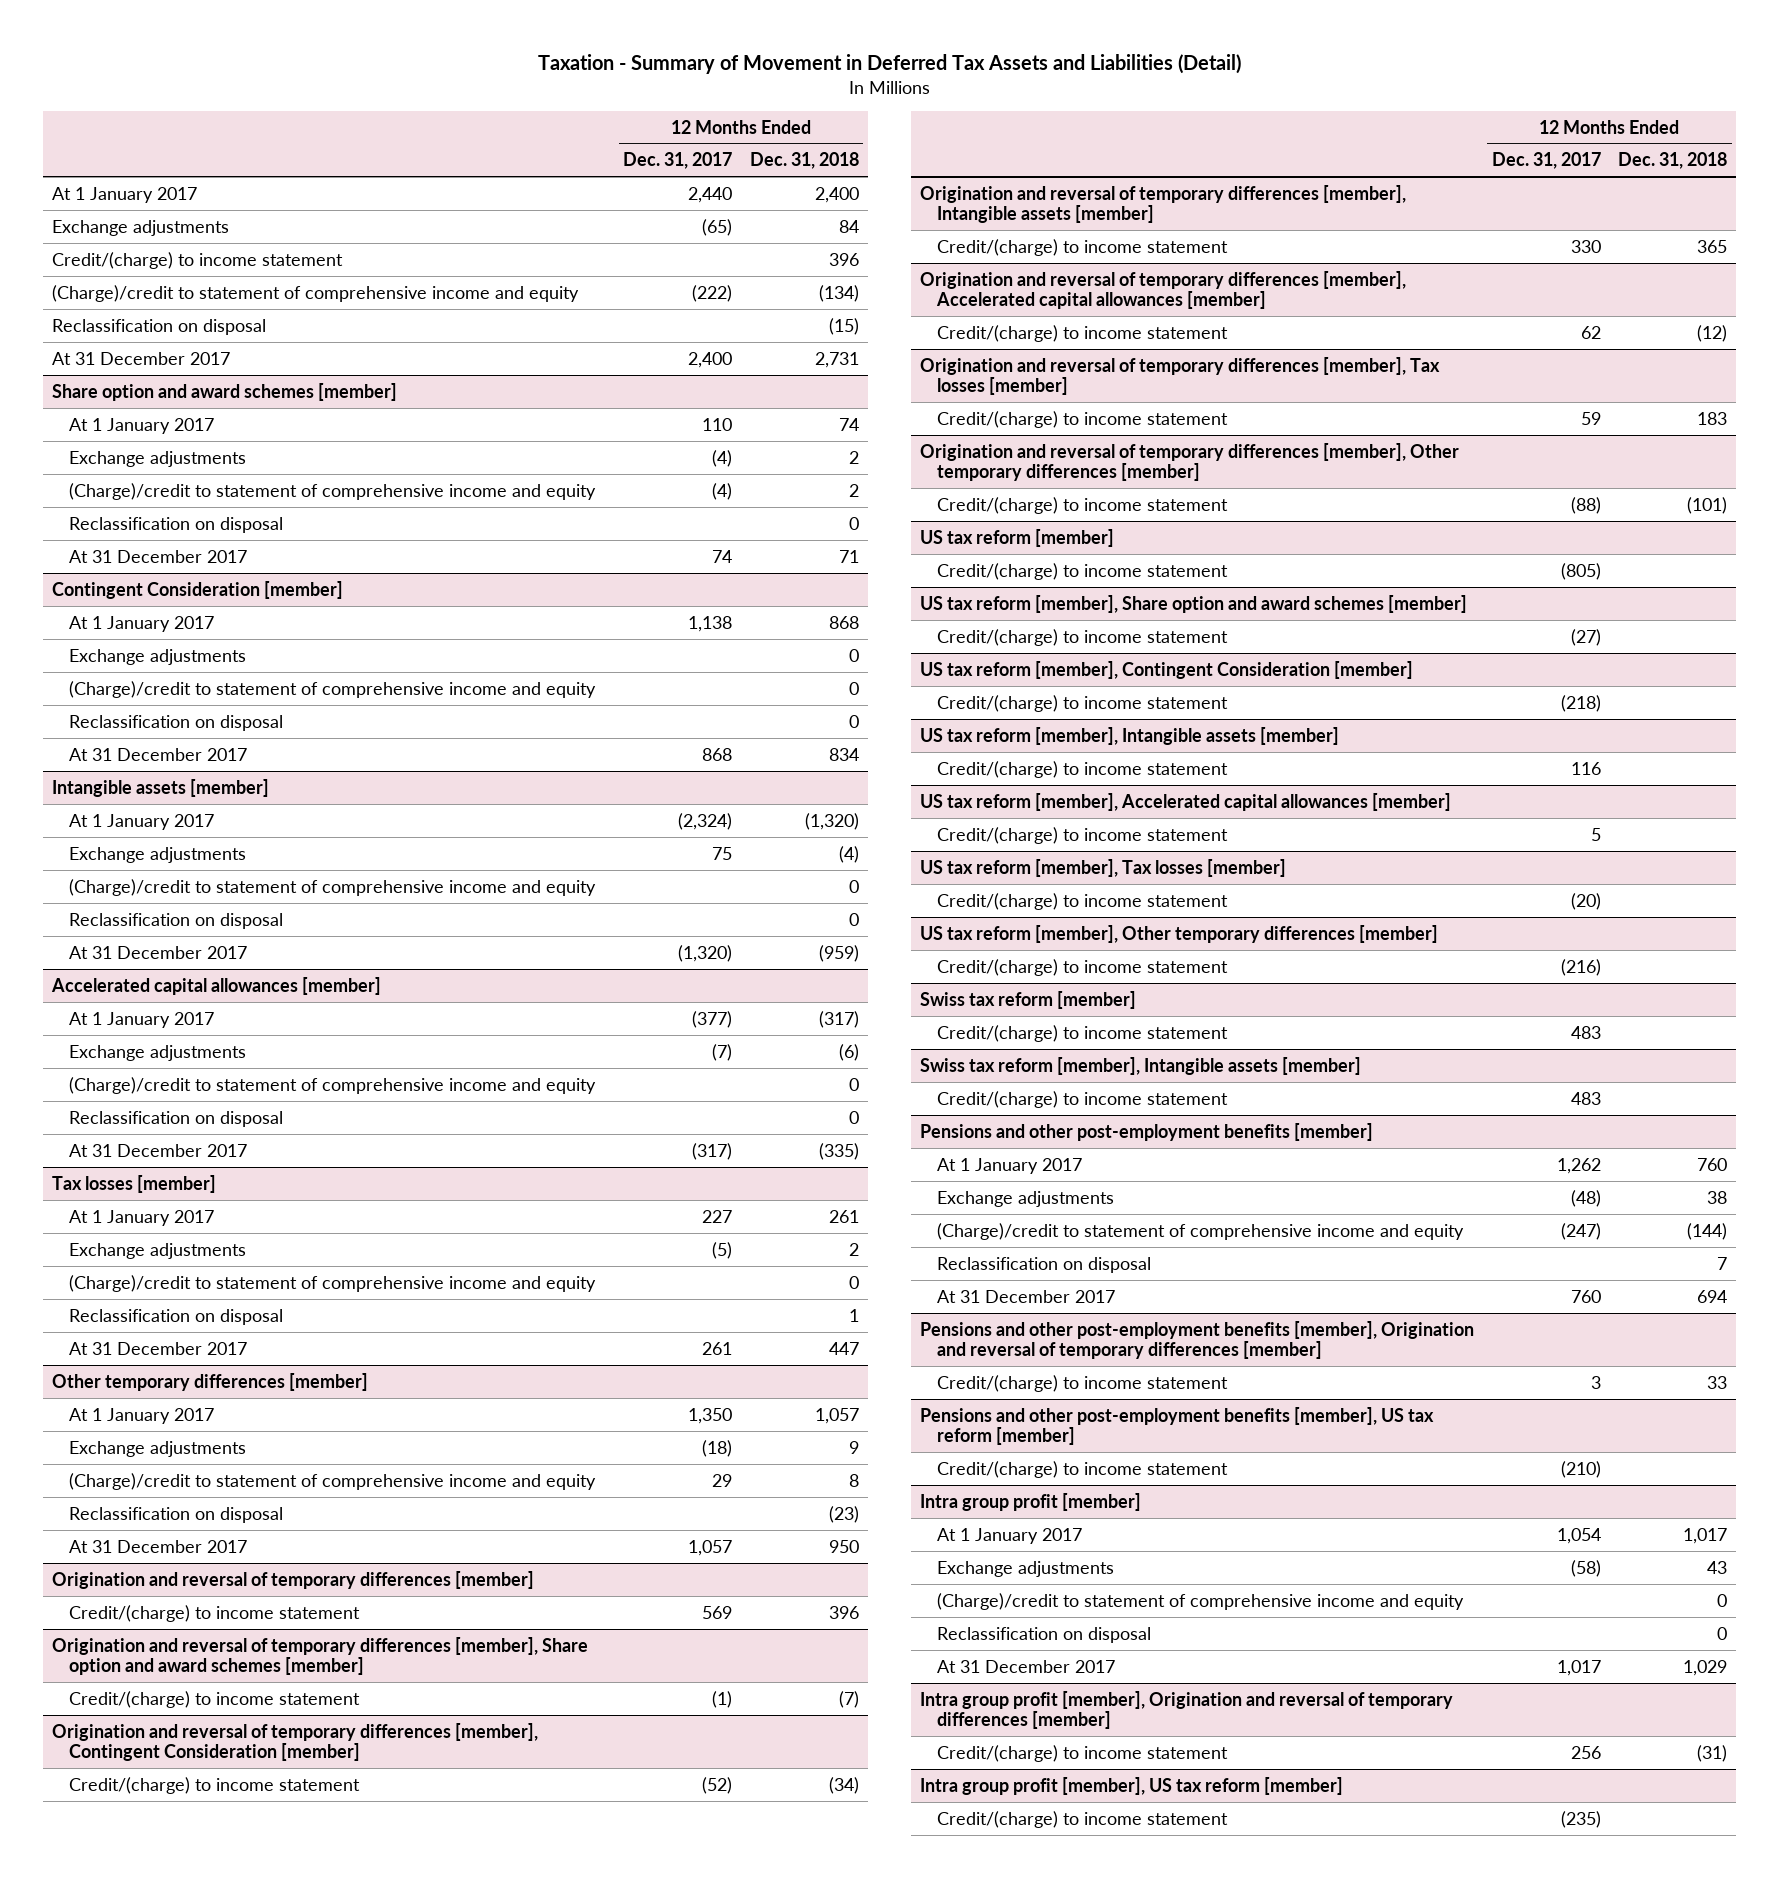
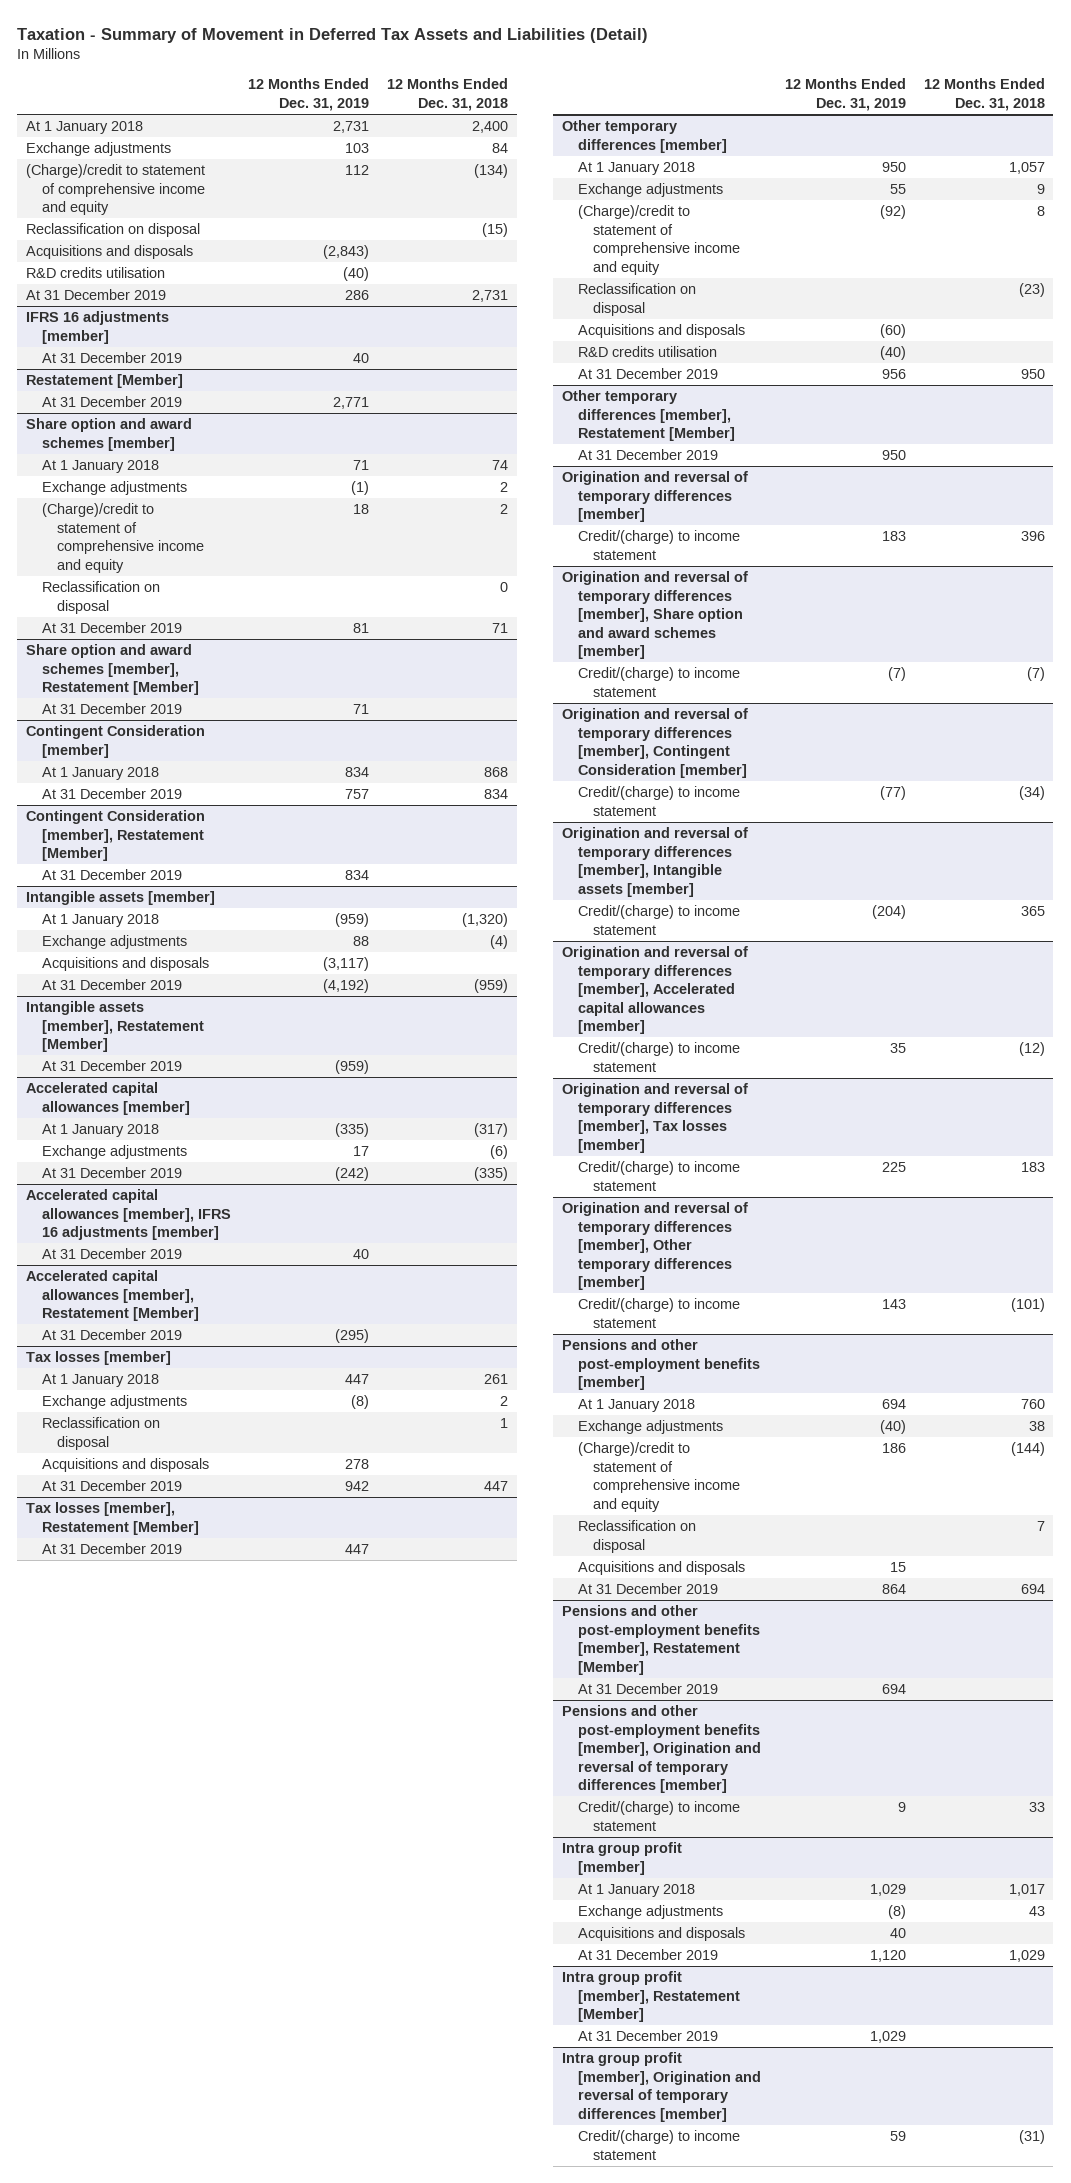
- | 12 Months Ended Dec. 31, 2017 | 12 Months Ended Dec. 31, 2018
+ | 12 Months Ended Dec. 31, 2019 | 12 Months Ended Dec. 31, 2018
- At 1 January 2017 | 2,440 | 2,400
+ At 1 January 2018 | 2,731 | 2,400
- Credit/(charge) to income statement | | 396
- At 31 December 2017 | 2,400 | 2,731
+ Acquisitions and disposals | (2,843) |
+ R&D credits utilisation | (40) |
+ At 31 December 2019 | 286 | 2,731
+ IFRS 16 adjustments [member]
+ At 31 December 2019 | 40 |
+ Restatement [Member]
+ At 31 December 2019 | 2,771 |
@ Share option and award schemes [member]
- At 1 January 2017 | 110 | 74
+ At 1 January 2018 | 71 | 74
- At 31 December 2017 | 74 | 71
+ At 31 December 2019 | 81 | 71
+ Share option and award schemes [member], Restatement [Member]
+ At 31 December 2019 | 71 |
@ Contingent Consideration [member]
- At 1 January 2017 | 1,138 | 868
- Exchange adjustments | | 0
- (Charge)/credit to statement of comprehensive income and equity | | 0
- Reclassification on disposal | | 0
- At 31 December 2017 | 868 | 834
+ At 1 January 2018 | 834 | 868
+ At 31 December 2019 | 757 | 834
+ Contingent Consideration [member], Restatement [Member]
+ At 31 December 2019 | 834 |
@ Intangible assets [member]
- At 1 January 2017 | (2,324) | (1,320)
+ At 1 January 2018 | (959) | (1,320)
- (Charge)/credit to statement of comprehensive income and equity | | 0
- Reclassification on disposal | | 0
- At 31 December 2017 | (1,320) | (959)
+ Acquisitions and disposals | (3,117) |
+ At 31 December 2019 | (4,192) | (959)
+ Intangible assets [member], Restatement [Member]
+ At 31 December 2019 | (959) |
@ Accelerated capital allowances [member]
- At 1 January 2017 | (377) | (317)
+ At 1 January 2018 | (335) | (317)
- (Charge)/credit to statement of comprehensive income and equity | | 0
- Reclassification on disposal | | 0
- At 31 December 2017 | (317) | (335)
+ At 31 December 2019 | (242) | (335)
+ Accelerated capital allowances [member], IFRS 16 adjustments [member]
+ At 31 December 2019 | 40 |
+ Accelerated capital allowances [member], Restatement [Member]
+ At 31 December 2019 | (295) |
@ Tax losses [member]
- At 1 January 2017 | 227 | 261
+ At 1 January 2018 | 447 | 261
- (Charge)/credit to statement of comprehensive income and equity | | 0
- At 31 December 2017 | 261 | 447
+ Acquisitions and disposals | 278 |
+ At 31 December 2019 | 942 | 447
+ Tax losses [member], Restatement [Member]
+ At 31 December 2019 | 447 |
@ Other temporary differences [member]
- At 1 January 2017 | 1,350 | 1,057
+ At 1 January 2018 | 950 | 1,057
- At 31 December 2017 | 1,057 | 950
+ Acquisitions and disposals | (60) |
+ R&D credits utilisation | (40) |
+ At 31 December 2019 | 956 | 950
+ Other temporary differences [member], Restatement [Member]
+ At 31 December 2019 | 950 |
- US tax reform [member]
- Credit/(charge) to income statement | (805) |
- US tax reform [member], Share option and award schemes [member]
- Credit/(charge) to income statement | (27) |
- US tax reform [member], Contingent Consideration [member]
- Credit/(charge) to income statement | (218) |
- US tax reform [member], Intangible assets [member]
- Credit/(charge) to income statement | 116 |
- US tax reform [member], Accelerated capital allowances [member]
- Credit/(charge) to income statement | 5 |
- US tax reform [member], Tax losses [member]
- Credit/(charge) to income statement | (20) |
- US tax reform [member], Other temporary differences [member]
- Credit/(charge) to income statement | (216) |
- Swiss tax reform [member]
- Credit/(charge) to income statement | 483 |
- Swiss tax reform [member], Intangible assets [member]
- Credit/(charge) to income statement | 483 |
@ Pensions and other post-employment benefits [member]
- At 1 January 2017 | 1,262 | 760
+ At 1 January 2018 | 694 | 760
- At 31 December 2017 | 760 | 694
+ Acquisitions and disposals | 15 |
+ At 31 December 2019 | 864 | 694
+ Pensions and other post-employment benefits [member], Restatement [Member]
+ At 31 December 2019 | 694 |
- Pensions and other post-employment benefits [member], US tax reform [member]
- Credit/(charge) to income statement | (210) |
@ Intra group profit [member]
- At 1 January 2017 | 1,054 | 1,017
+ At 1 January 2018 | 1,029 | 1,017
- (Charge)/credit to statement of comprehensive income and equity | | 0
- Reclassification on disposal | | 0
- At 31 December 2017 | 1,017 | 1,029
+ Acquisitions and disposals | 40 |
+ At 31 December 2019 | 1,120 | 1,029
+ Intra group profit [member], Restatement [Member]
+ At 31 December 2019 | 1,029 |
- Intra group profit [member], US tax reform [member]
- Credit/(charge) to income statement | (235) |

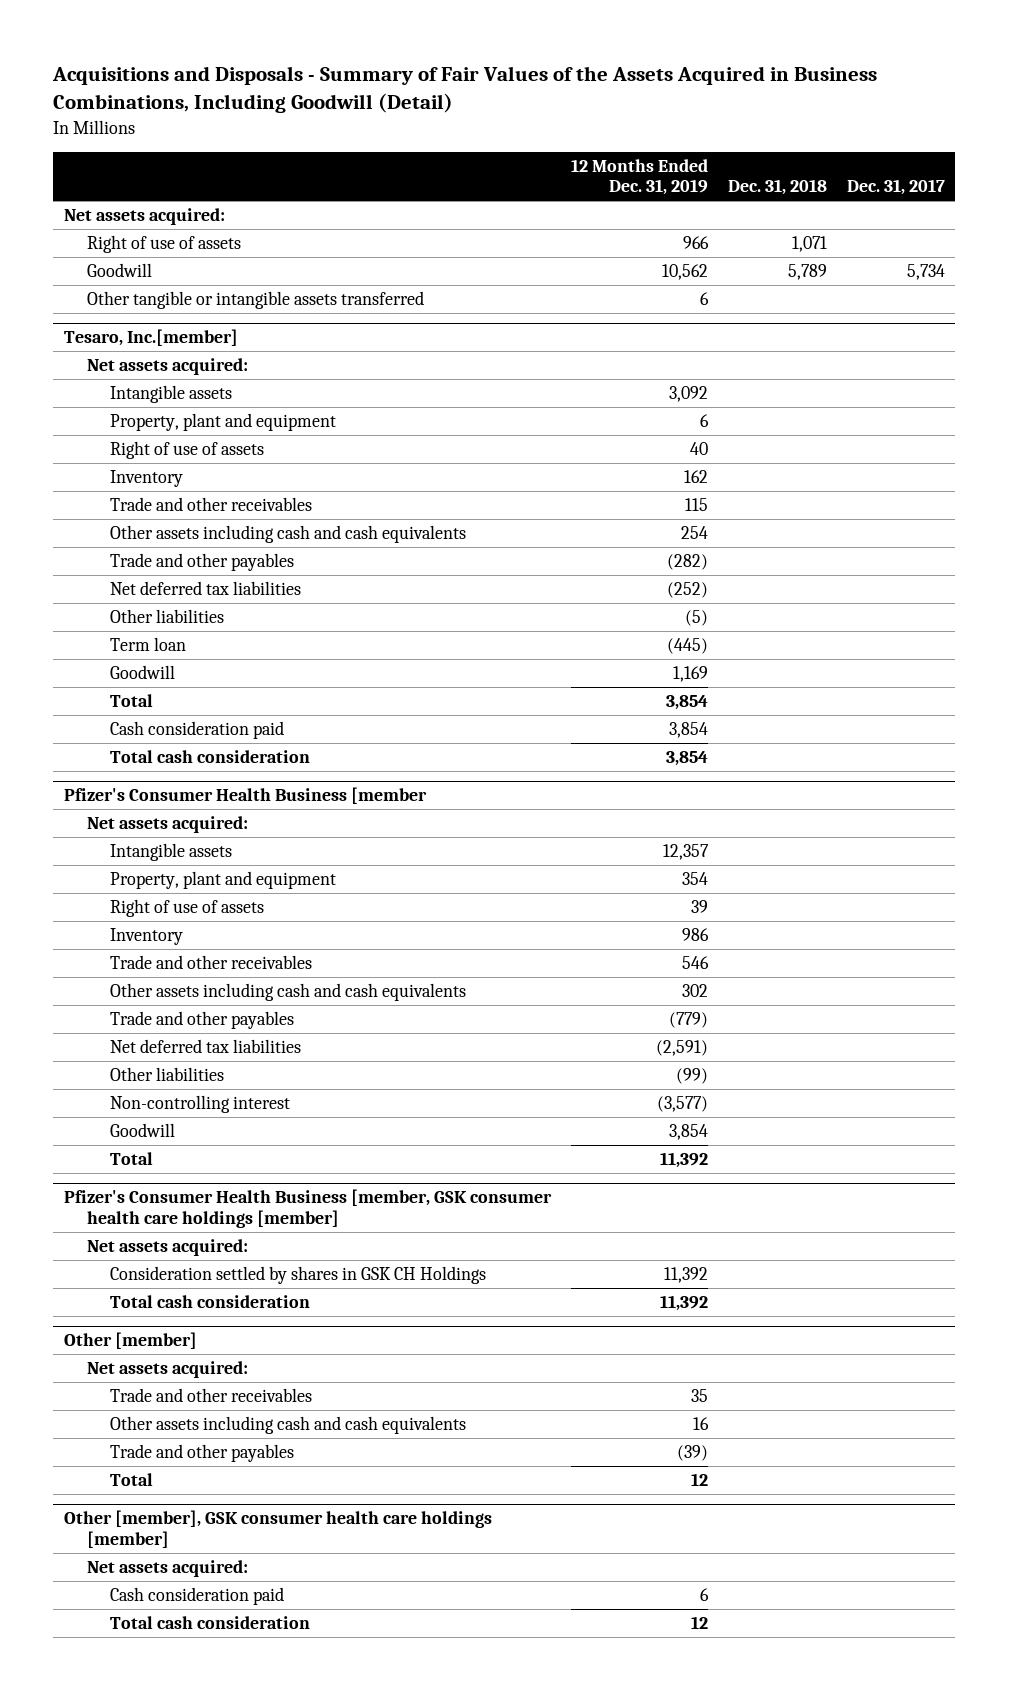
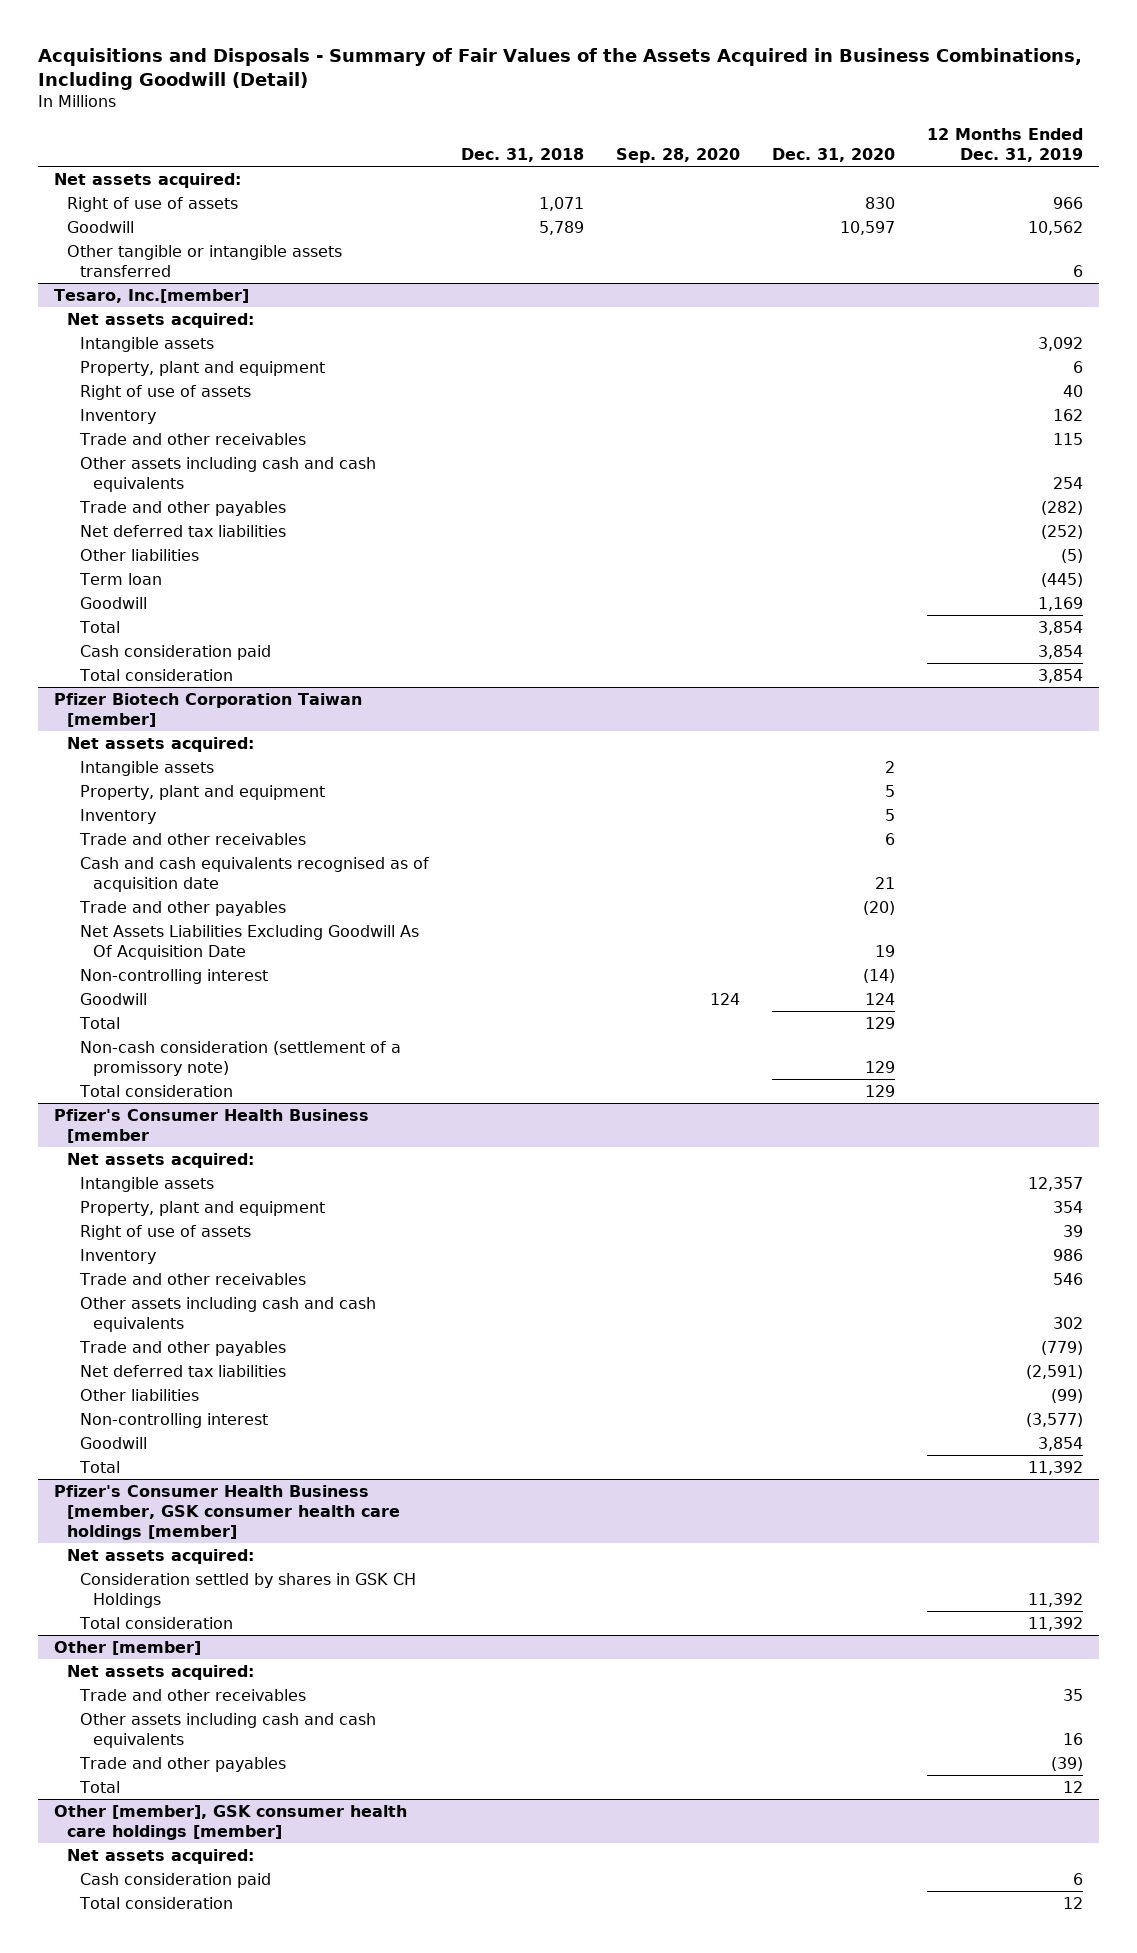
- | 12 Months Ended Dec. 31, 2019 | Dec. 31, 2018 | Dec. 31, 2017
+ | Dec. 31, 2018 | Sep. 28, 2020 | Dec. 31, 2020 | 12 Months Ended Dec. 31, 2019
@ Tesaro, Inc.[member]
- Total cash consideration | 3,854 | |
+ Total consideration | | | | 3,854
+ Pfizer Biotech Corporation Taiwan [member]
+ Net assets acquired:
+ Intangible assets | | | 2 |
+ Property, plant and equipment | | | 5 |
+ Inventory | | | 5 |
+ Trade and other receivables | | | 6 |
+ Cash and cash equivalents recognised as of acquisition date | | | 21 |
+ Trade and other payables | | | (20) |
+ Net Assets Liabilities Excluding Goodwill As Of Acquisition Date | | | 19 |
+ Non-controlling interest | | | (14) |
+ Goodwill | | 124 | 124 |
+ Total | | | 129 |
+ Non-cash consideration (settlement of a promissory note) | | | 129 |
+ Total consideration | | | 129 |
@ Pfizer's Consumer Health Business [member, GSK consumer health care holdings [member]
- Total cash consideration | 11,392 | |
+ Total consideration | | | | 11,392
@ Other [member], GSK consumer health care holdings [member]
- Total cash consideration | 12 | |
+ Total consideration | | | | 12

